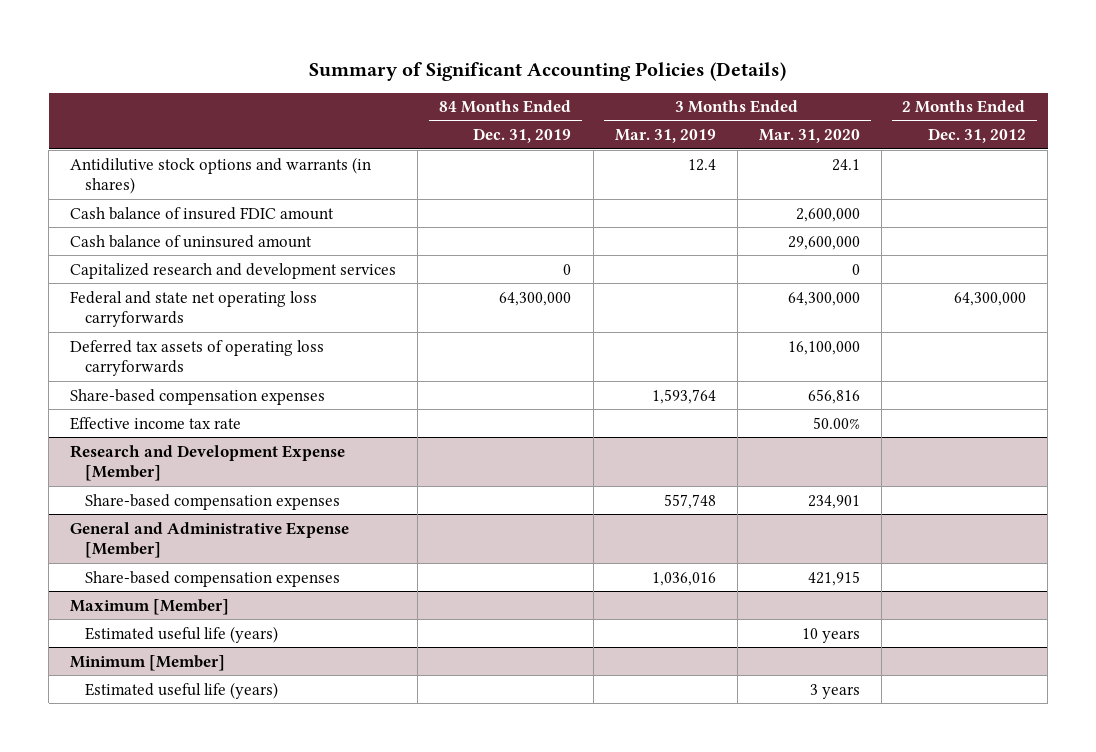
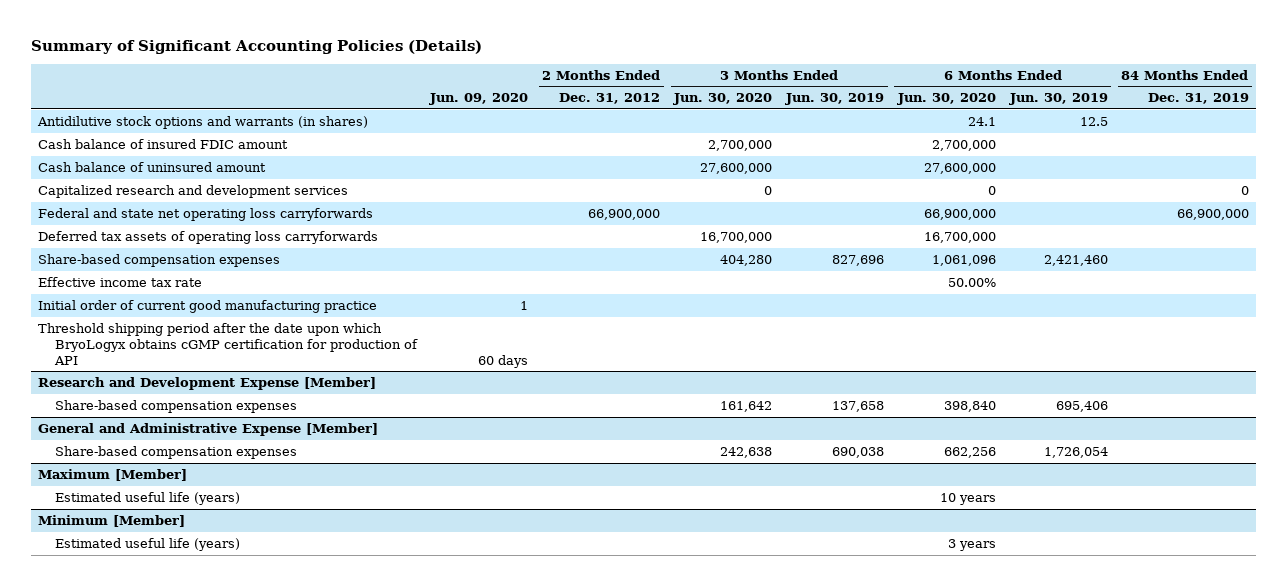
- | 84 Months Ended Dec. 31, 2019 | 3 Months Ended Mar. 31, 2019 | 3 Months Ended Mar. 31, 2020 | 2 Months Ended Dec. 31, 2012
+ | Jun. 09, 2020 | 2 Months Ended Dec. 31, 2012 | 3 Months Ended Jun. 30, 2020 | 3 Months Ended Jun. 30, 2019 | 6 Months Ended Jun. 30, 2020 | 6 Months Ended Jun. 30, 2019 | 84 Months Ended Dec. 31, 2019
- Federal and state net operating loss carryforwards | 64,300,000 | | 64,300,000 | 64,300,000
+ Federal and state net operating loss carryforwards | | 66,900,000 | | | 66,900,000 | | 66,900,000
+ Initial order of current good manufacturing practice | 1 | | | | | |
+ Threshold shipping period after the date upon which BryoLogyx obtains cGMP certification for production of API | 60 days | | | | | |

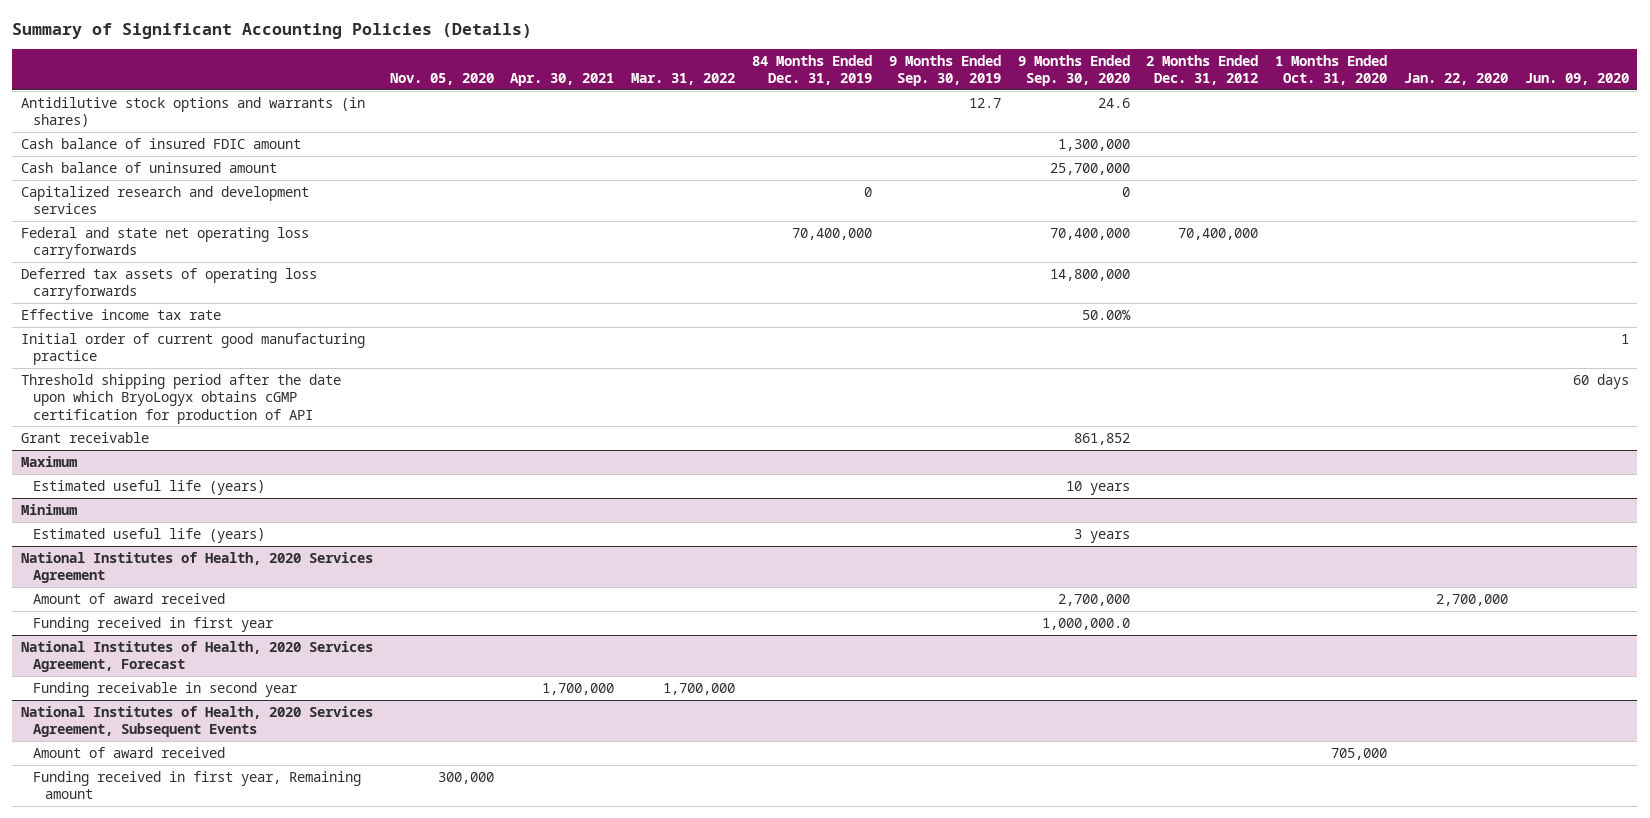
- | Jun. 09, 2020 | 2 Months Ended Dec. 31, 2012 | 3 Months Ended Jun. 30, 2020 | 3 Months Ended Jun. 30, 2019 | 6 Months Ended Jun. 30, 2020 | 6 Months Ended Jun. 30, 2019 | 84 Months Ended Dec. 31, 2019
+ | Nov. 05, 2020 | Apr. 30, 2021 | Mar. 31, 2022 | 84 Months Ended Dec. 31, 2019 | 9 Months Ended Sep. 30, 2019 | 9 Months Ended Sep. 30, 2020 | 2 Months Ended Dec. 31, 2012 | 1 Months Ended Oct. 31, 2020 | Jan. 22, 2020 | Jun. 09, 2020
- Federal and state net operating loss carryforwards | | 66,900,000 | | | 66,900,000 | | 66,900,000
+ Federal and state net operating loss carryforwards | | | | 70,400,000 | | 70,400,000 | 70,400,000 | | |
- Share-based compensation expenses | | | 404,280 | 827,696 | 1,061,096 | 2,421,460 |
- Research and Development Expense [Member]
- Share-based compensation expenses | | | 161,642 | 137,658 | 398,840 | 695,406 |
- General and Administrative Expense [Member]
- Share-based compensation expenses | | | 242,638 | 690,038 | 662,256 | 1,726,054 |
- Maximum [Member]
+ Grant receivable | | | | | | 861,852 | | | |
+ Maximum
- Minimum [Member]
+ Minimum
+ National Institutes of Health, 2020 Services Agreement
+ Amount of award received | | | | | | 2,700,000 | | | 2,700,000 |
+ Funding received in first year | | | | | | 1,000,000.0 | | | |
+ National Institutes of Health, 2020 Services Agreement, Forecast
+ Funding receivable in second year | | 1,700,000 | 1,700,000 | | | | | | |
+ National Institutes of Health, 2020 Services Agreement, Subsequent Events
+ Amount of award received | | | | | | | | 705,000 | |
+ Funding received in first year, Remaining amount | 300,000 | | | | | | | | |

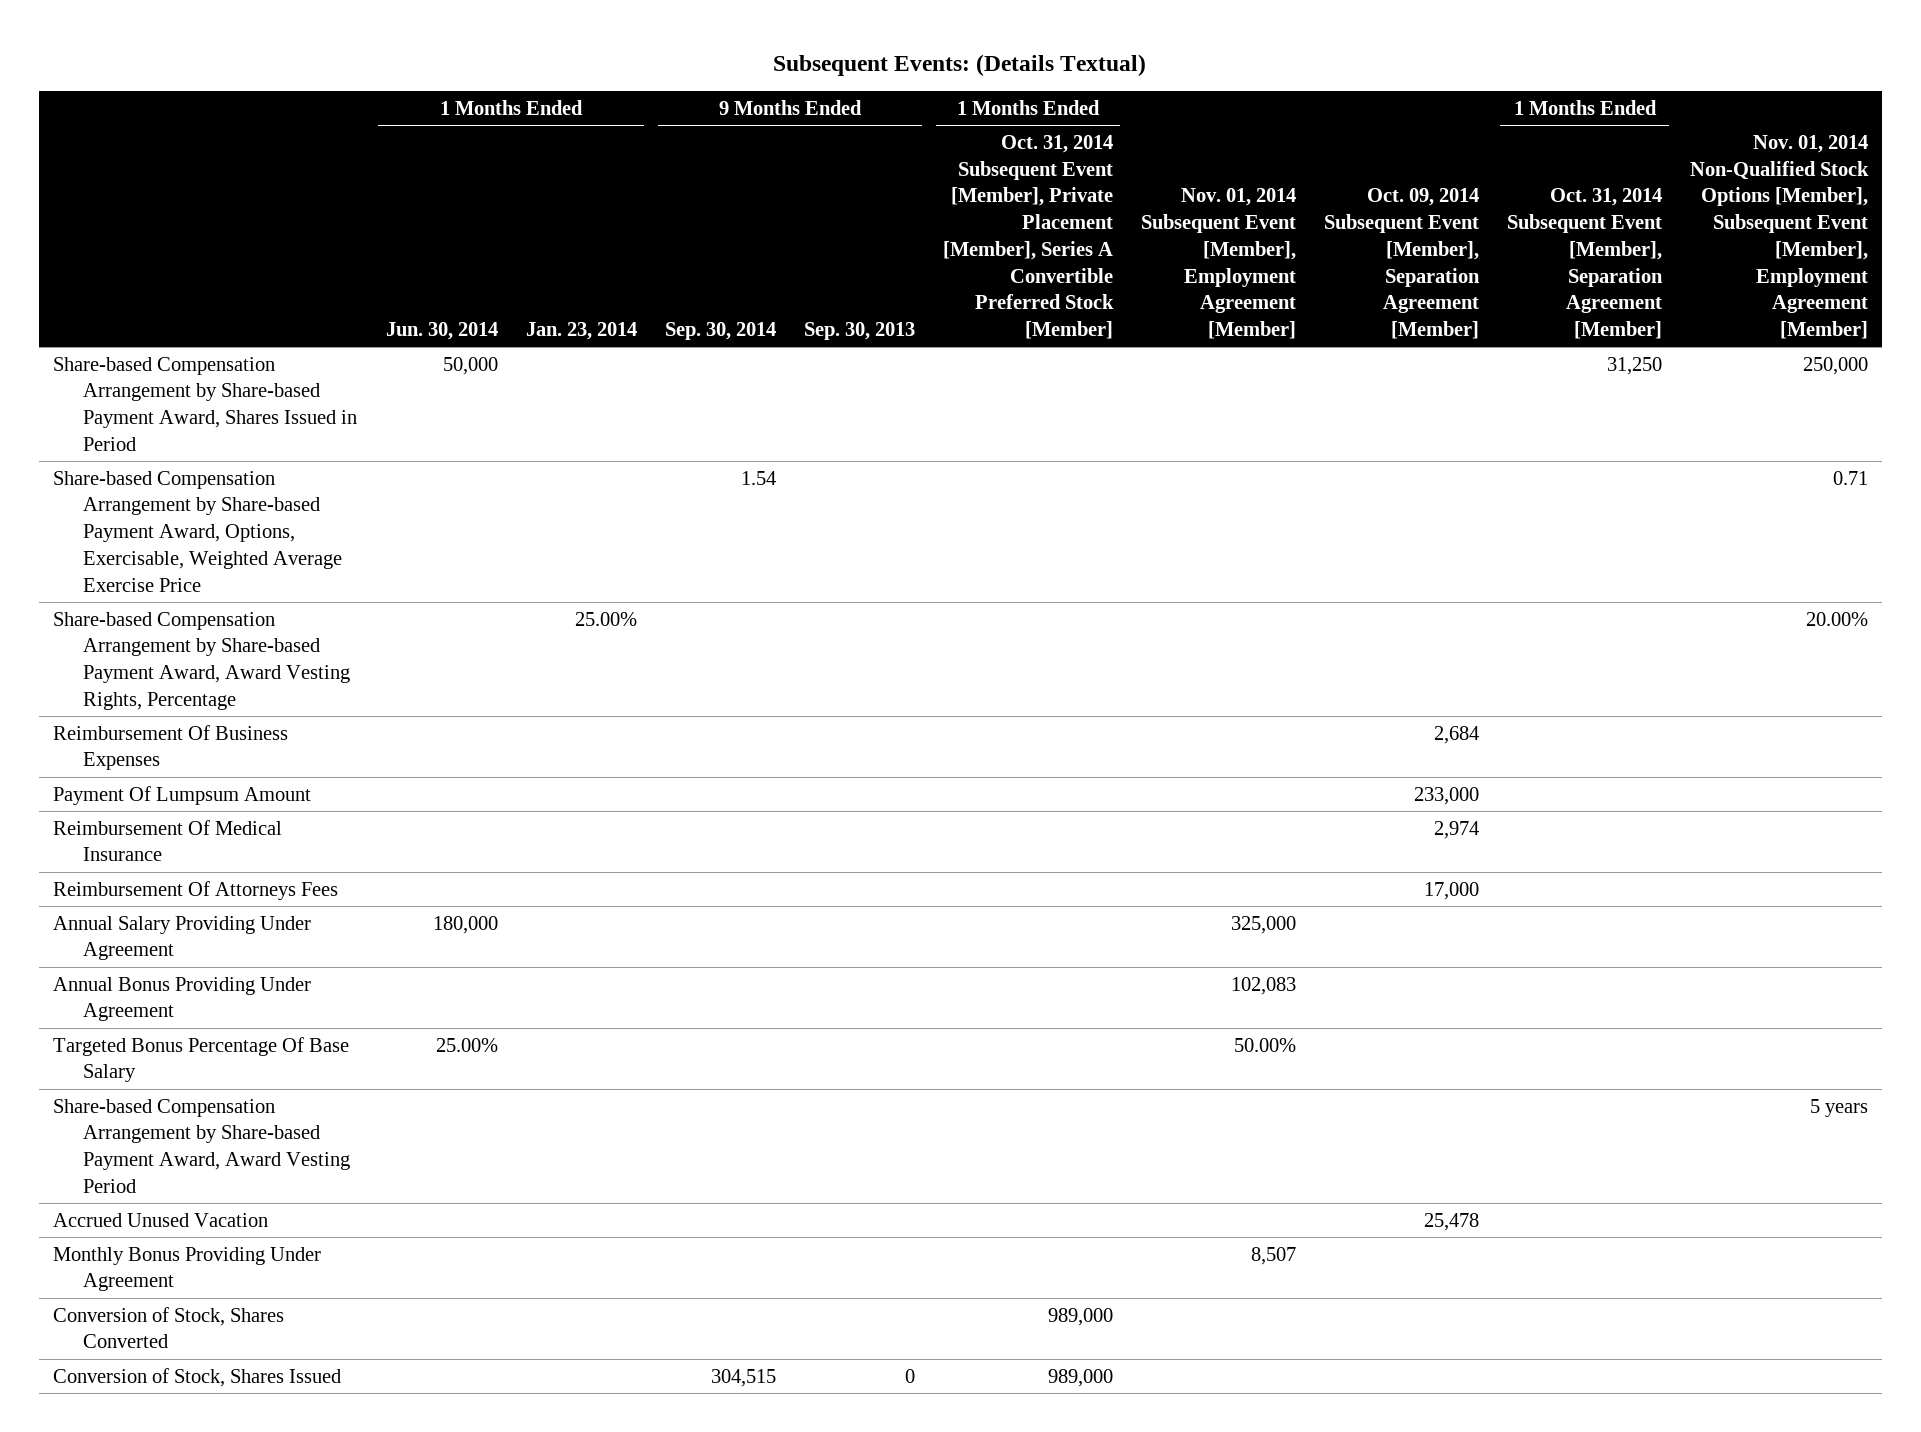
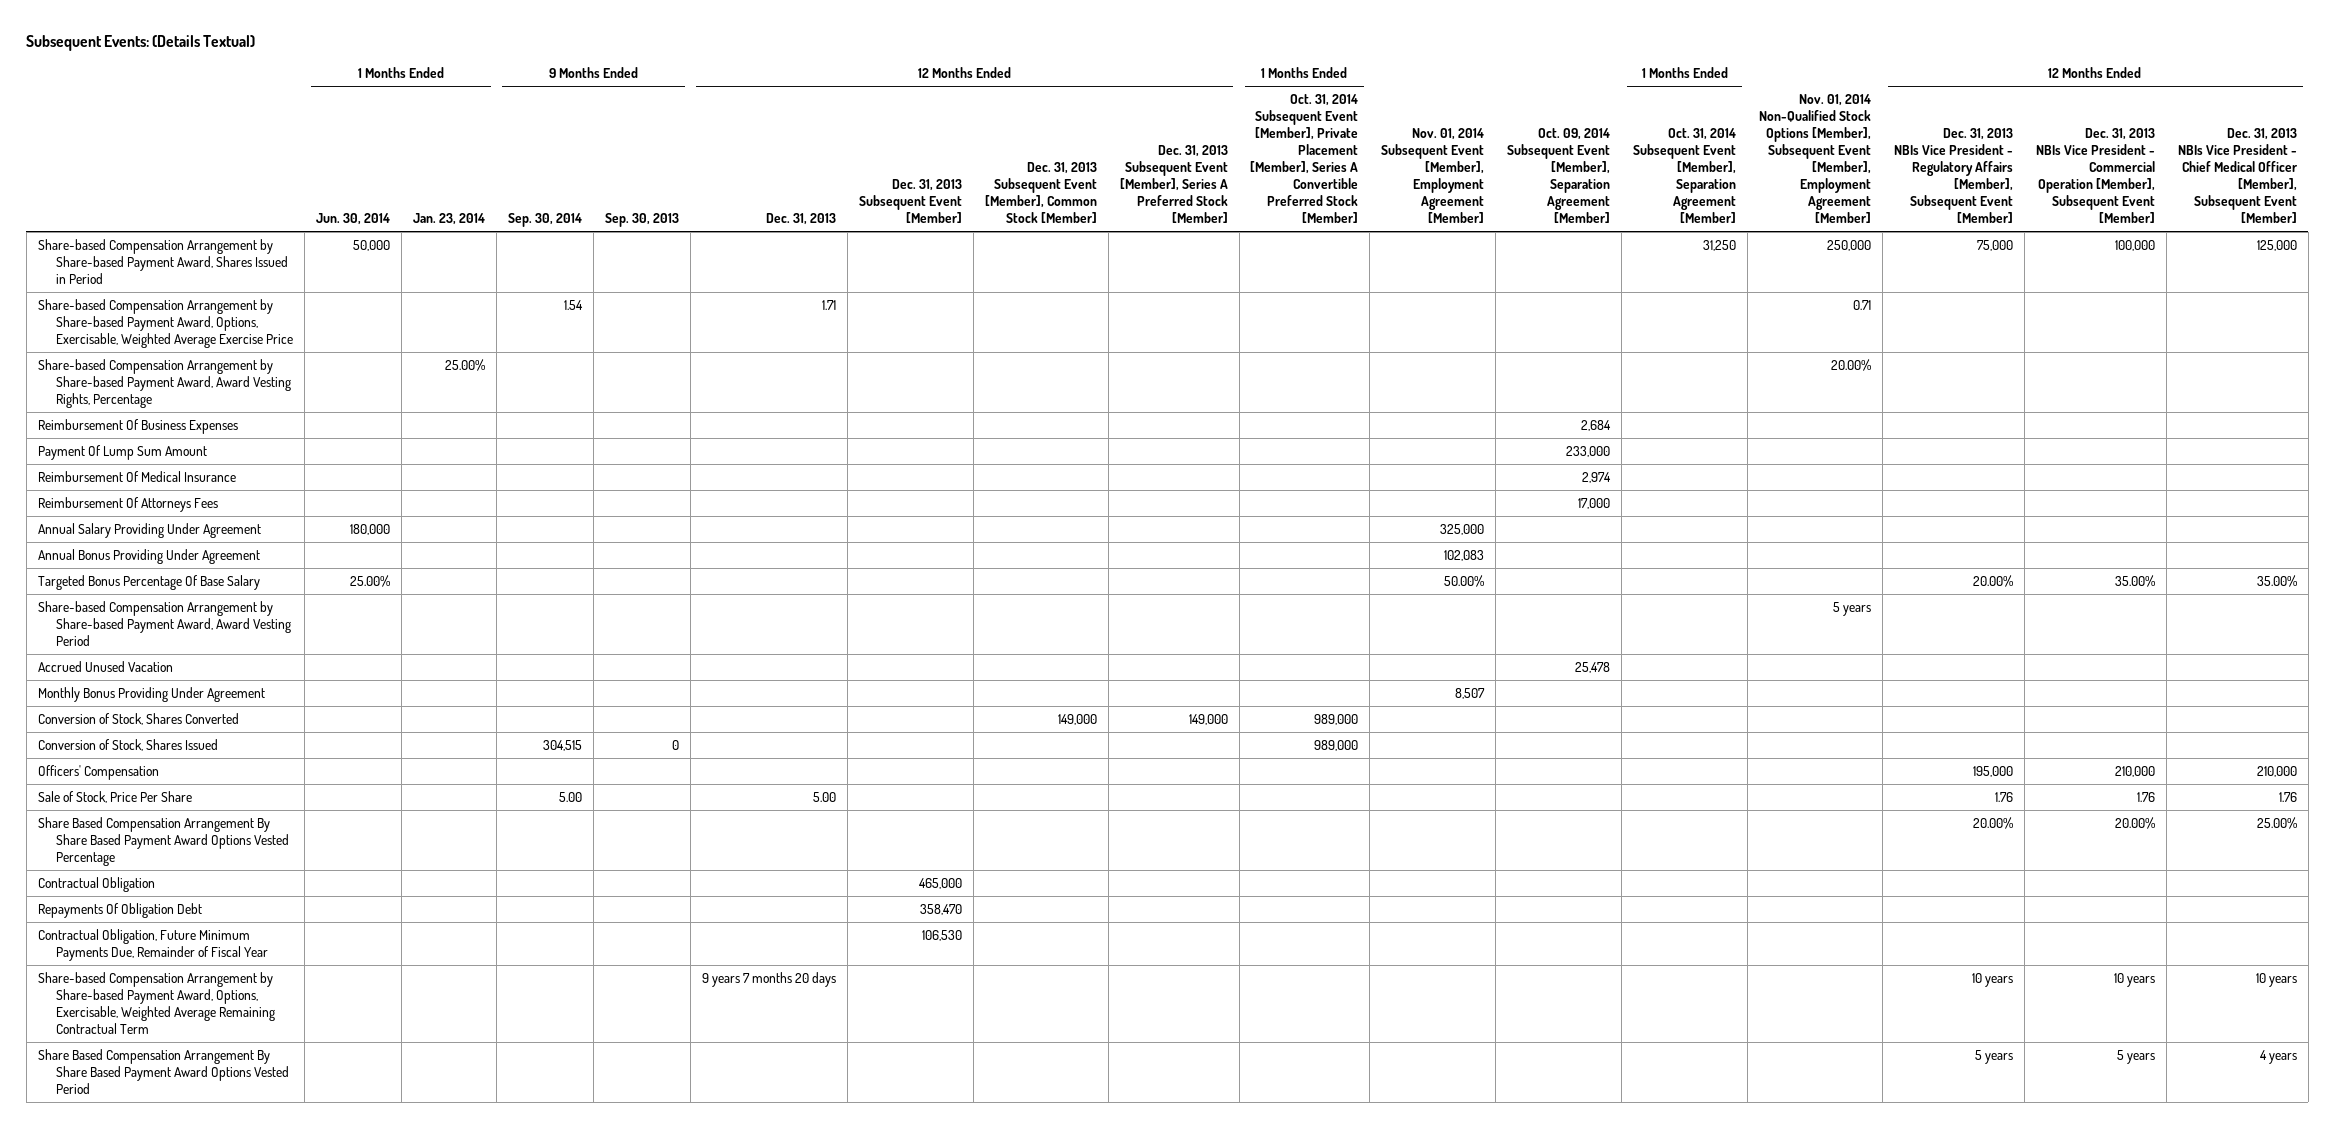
- | 1 Months Ended Jun. 30, 2014 | 1 Months Ended Jan. 23, 2014 | 9 Months Ended Sep. 30, 2014 | 9 Months Ended Sep. 30, 2013 | 1 Months Ended Oct. 31, 2014 Subsequent Event [Member], Private Placement [Member], Series A Convertible Preferred Stock [Member] | Nov. 01, 2014 Subsequent Event [Member], Employment Agreement [Member] | Oct. 09, 2014 Subsequent Event [Member], Separation Agreement [Member] | 1 Months Ended Oct. 31, 2014 Subsequent Event [Member], Separation Agreement [Member] | Nov. 01, 2014 Non-Qualified Stock Options [Member], Subsequent Event [Member], Employment Agreement [Member]
+ | 1 Months Ended Jun. 30, 2014 | 1 Months Ended Jan. 23, 2014 | 9 Months Ended Sep. 30, 2014 | 9 Months Ended Sep. 30, 2013 | 12 Months Ended Dec. 31, 2013 | 12 Months Ended Dec. 31, 2013 Subsequent Event [Member] | 12 Months Ended Dec. 31, 2013 Subsequent Event [Member], Common Stock [Member] | 12 Months Ended Dec. 31, 2013 Subsequent Event [Member], Series A Preferred Stock [Member] | 1 Months Ended Oct. 31, 2014 Subsequent Event [Member], Private Placement [Member], Series A Convertible Preferred Stock [Member] | Nov. 01, 2014 Subsequent Event [Member], Employment Agreement [Member] | Oct. 09, 2014 Subsequent Event [Member], Separation Agreement [Member] | 1 Months Ended Oct. 31, 2014 Subsequent Event [Member], Separation Agreement [Member] | Nov. 01, 2014 Non-Qualified Stock Options [Member], Subsequent Event [Member], Employment Agreement [Member] | 12 Months Ended Dec. 31, 2013 NBIs Vice President - Regulatory Affairs [Member], Subsequent Event [Member] | 12 Months Ended Dec. 31, 2013 NBIs Vice President - Commercial Operation [Member], Subsequent Event [Member] | 12 Months Ended Dec. 31, 2013 NBIs Vice President - Chief Medical Officer [Member], Subsequent Event [Member]
- Payment Of Lumpsum Amount | | | | | | | 233,000 | |
+ Payment Of Lump Sum Amount | | | | | | | | | | | 233,000 | | | | |
+ Officers' Compensation | | | | | | | | | | | | | | 195,000 | 210,000 | 210,000
+ Sale of Stock, Price Per Share | | | 5.00 | | 5.00 | | | | | | | | | 1.76 | 1.76 | 1.76
+ Share Based Compensation Arrangement By Share Based Payment Award Options Vested Percentage | | | | | | | | | | | | | | 20.00% | 20.00% | 25.00%
+ Contractual Obligation | | | | | | 465,000 | | | | | | | | | |
+ Repayments Of Obligation Debt | | | | | | 358,470 | | | | | | | | | |
+ Contractual Obligation, Future Minimum Payments Due, Remainder of Fiscal Year | | | | | | 106,530 | | | | | | | | | |
+ Share-based Compensation Arrangement by Share-based Payment Award, Options, Exercisable, Weighted Average Remaining Contractual Term | | | | | 9 years 7 months 20 days | | | | | | | | | 10 years | 10 years | 10 years
+ Share Based Compensation Arrangement By Share Based Payment Award Options Vested Period | | | | | | | | | | | | | | 5 years | 5 years | 4 years

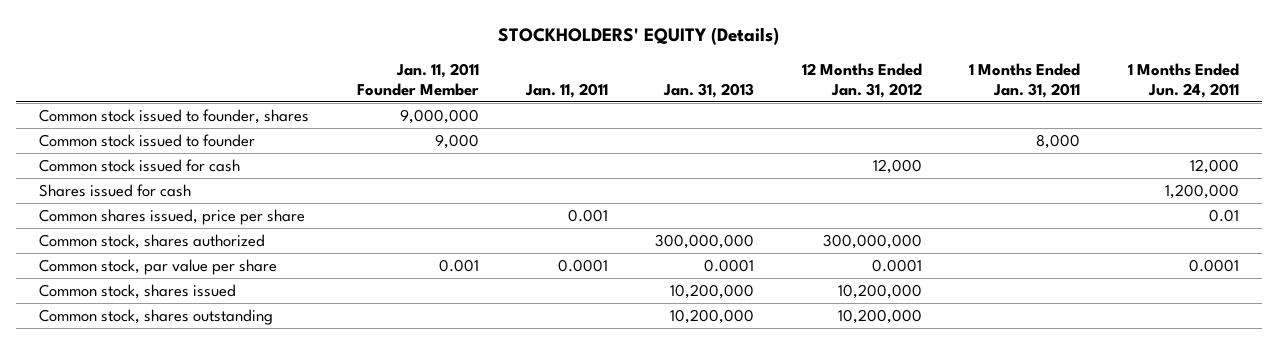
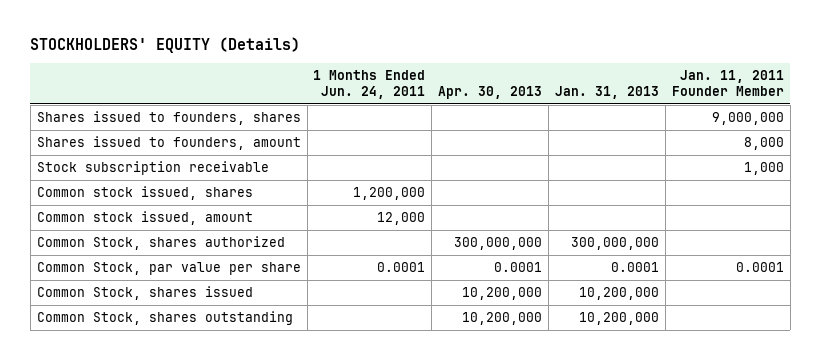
- | Jan. 11, 2011 Founder Member | Jan. 11, 2011 | Jan. 31, 2013 | 12 Months Ended Jan. 31, 2012 | 1 Months Ended Jan. 31, 2011 | 1 Months Ended Jun. 24, 2011
+ | 1 Months Ended Jun. 24, 2011 | Apr. 30, 2013 | Jan. 31, 2013 | Jan. 11, 2011 Founder Member
- Common stock issued to founder, shares | 9,000,000 | | | | |
- Common stock issued to founder | 9,000 | | | | 8,000 |
- Common stock issued for cash | | | | 12,000 | | 12,000
- Shares issued for cash | | | | | | 1,200,000
- Common shares issued, price per share | | 0.001 | | | | 0.01
- Common stock, shares authorized | | | 300,000,000 | 300,000,000 | |
- Common stock, par value per share | 0.001 | 0.0001 | 0.0001 | 0.0001 | | 0.0001
- Common stock, shares issued | | | 10,200,000 | 10,200,000 | |
- Common stock, shares outstanding | | | 10,200,000 | 10,200,000 | |
+ Shares issued to founders, shares | | | | 9,000,000
+ Shares issued to founders, amount | | | | 8,000
+ Stock subscription receivable | | | | 1,000
+ Common stock issued, shares | 1,200,000 | | |
+ Common stock issued, amount | 12,000 | | |
+ Common Stock, shares authorized | | 300,000,000 | 300,000,000 |
+ Common Stock, par value per share | 0.0001 | 0.0001 | 0.0001 | 0.0001
+ Common Stock, shares issued | | 10,200,000 | 10,200,000 |
+ Common Stock, shares outstanding | | 10,200,000 | 10,200,000 |

